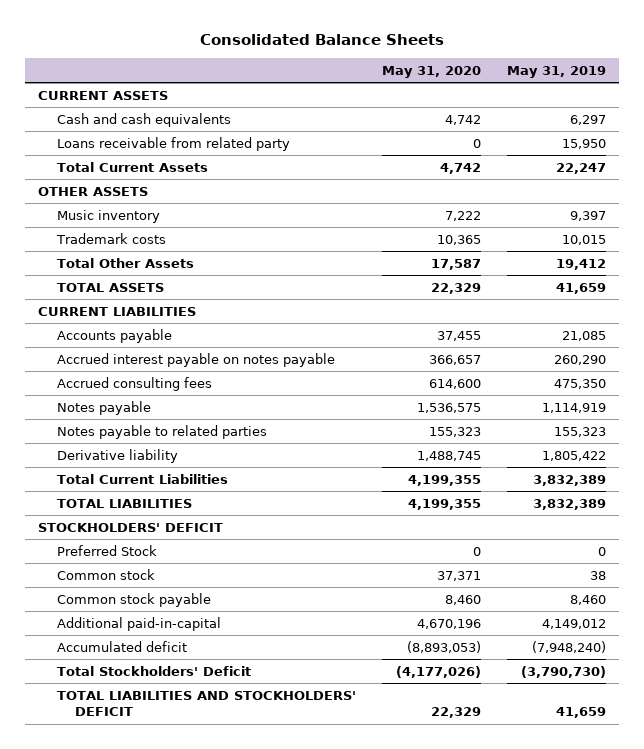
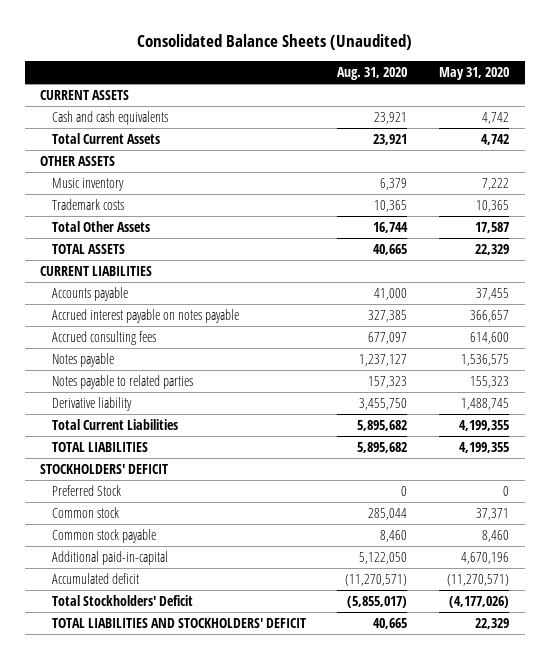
- Consolidated Balance Sheets
+ Consolidated Balance Sheets (Unaudited)
- | May 31, 2020 | May 31, 2019
+ | Aug. 31, 2020 | May 31, 2020
- Loans receivable from related party | 0 | 15,950
- Accumulated deficit | (8,893,053) | (7,948,240)
+ Accumulated deficit | (11,270,571) | (11,270,571)

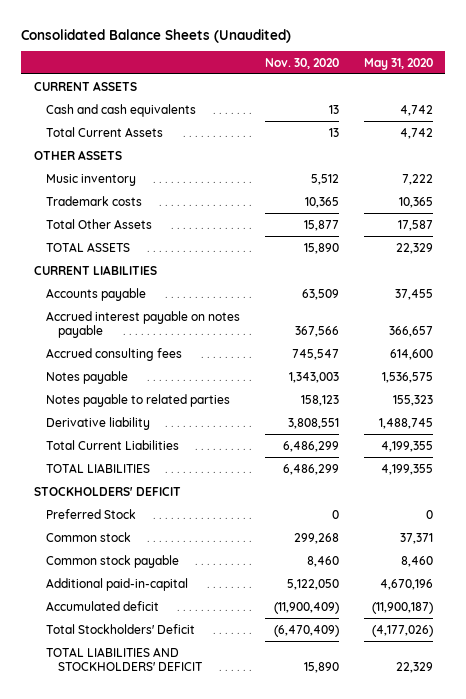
- | Aug. 31, 2020 | May 31, 2020
+ | Nov. 30, 2020 | May 31, 2020
- Accumulated deficit | (11,270,571) | (11,270,571)
+ Accumulated deficit | (11,900,409) | (11,900,187)

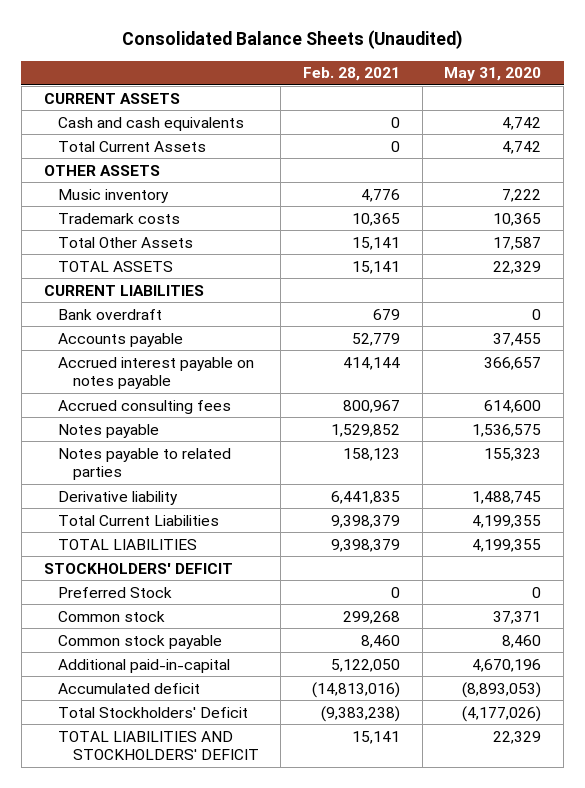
- | Nov. 30, 2020 | May 31, 2020
+ | Feb. 28, 2021 | May 31, 2020
+ Bank overdraft | 679 | 0
- Accumulated deficit | (11,900,409) | (11,900,187)
+ Accumulated deficit | (14,813,016) | (8,893,053)

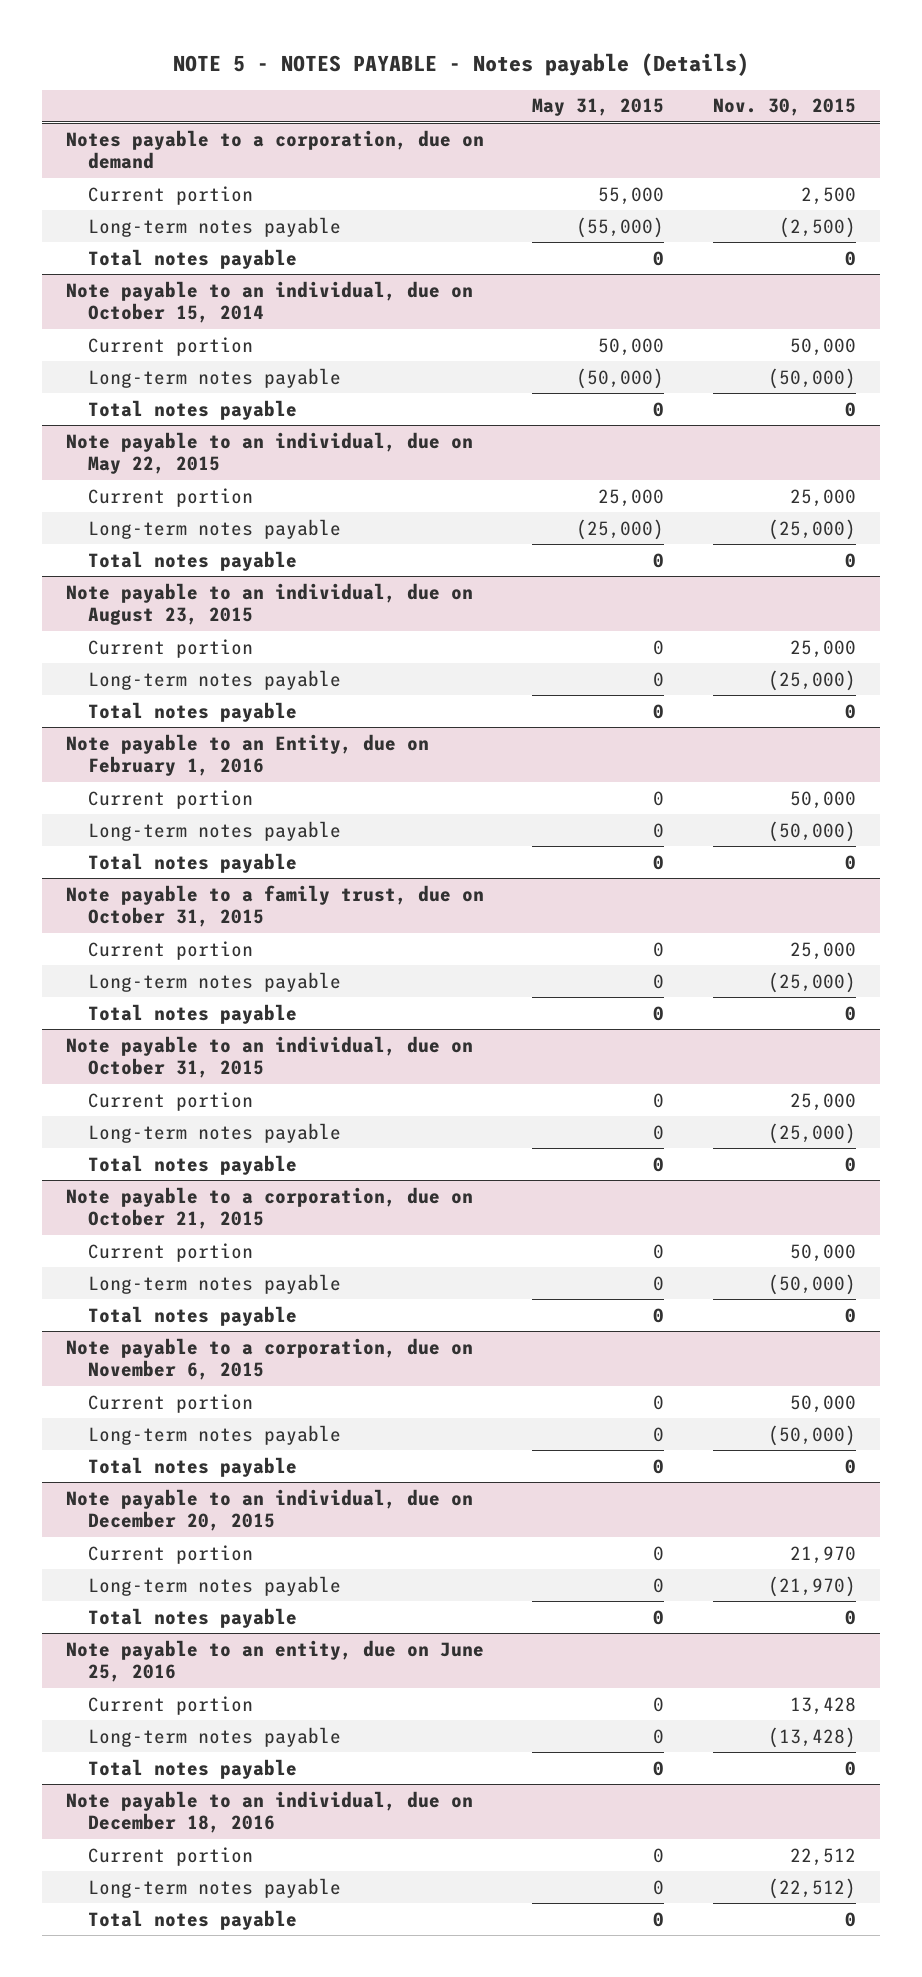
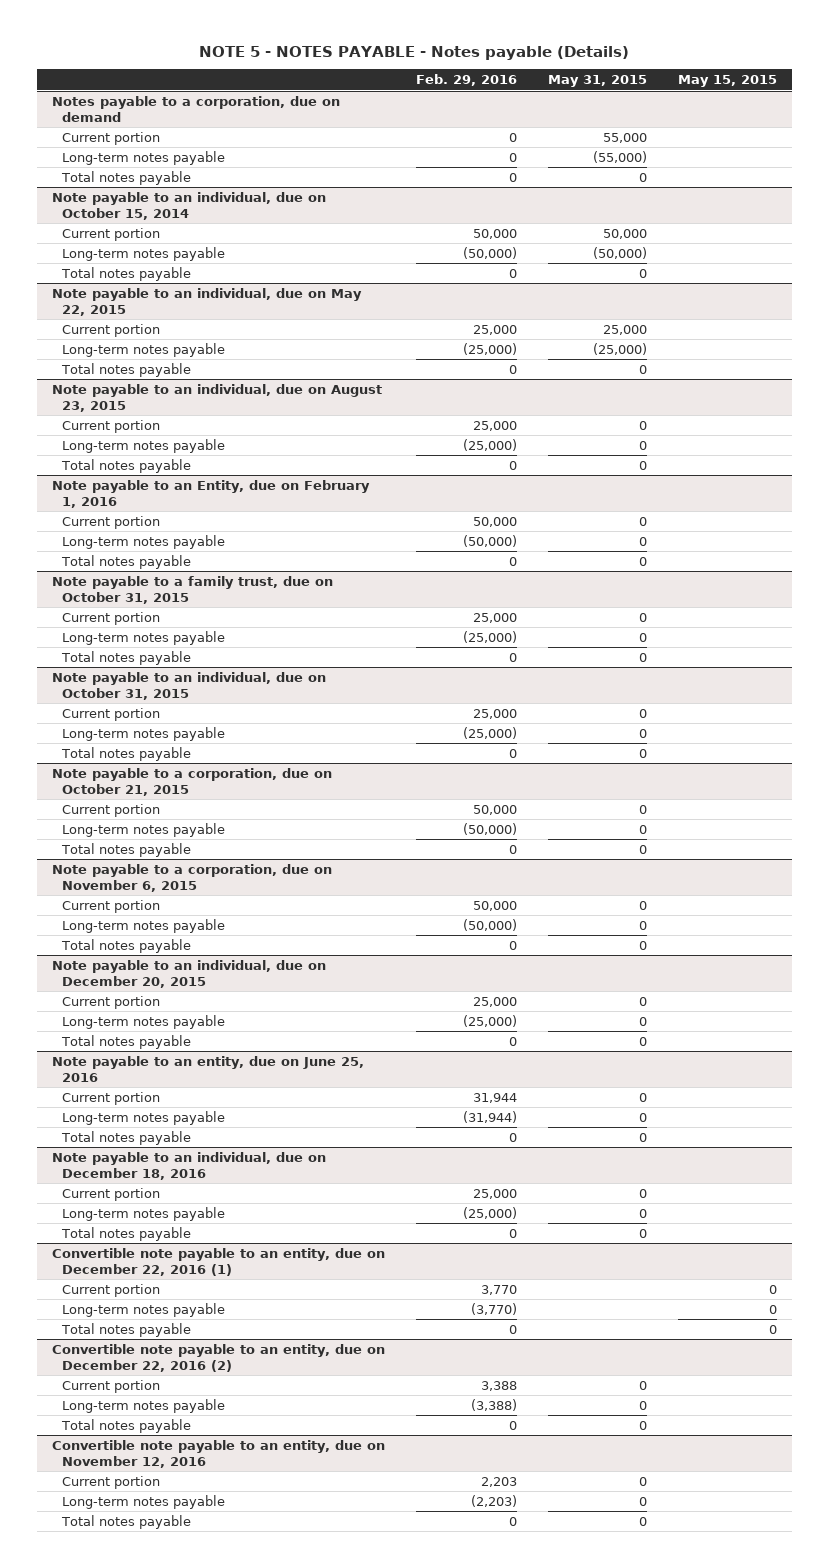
- | May 31, 2015 | Nov. 30, 2015
+ | Feb. 29, 2016 | May 31, 2015 | May 15, 2015
+ Convertible note payable to an entity, due on December 22, 2016 (1)
+ Current portion | 3,770 | | 0
+ Long-term notes payable | (3,770) | | 0
+ Total notes payable | 0 | | 0
+ Convertible note payable to an entity, due on December 22, 2016 (2)
+ Current portion | 3,388 | 0 |
+ Long-term notes payable | (3,388) | 0 |
+ Total notes payable | 0 | 0 |
+ Convertible note payable to an entity, due on November 12, 2016
+ Current portion | 2,203 | 0 |
+ Long-term notes payable | (2,203) | 0 |
+ Total notes payable | 0 | 0 |

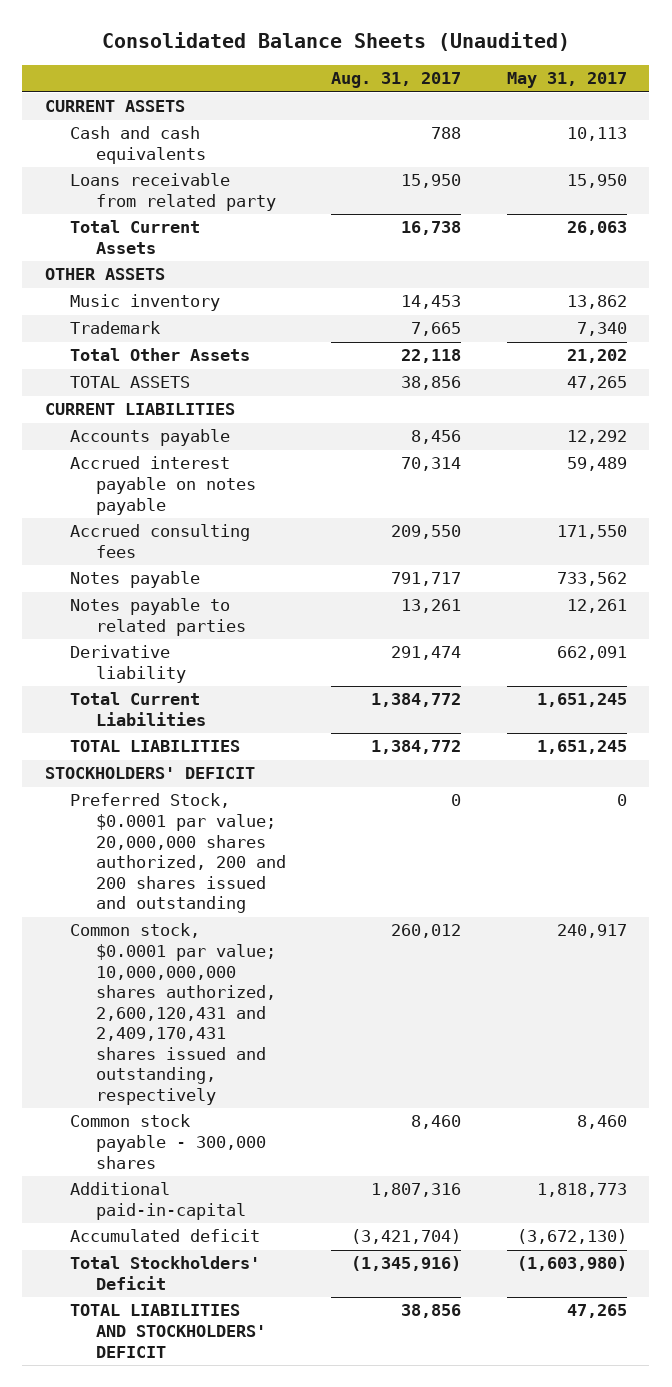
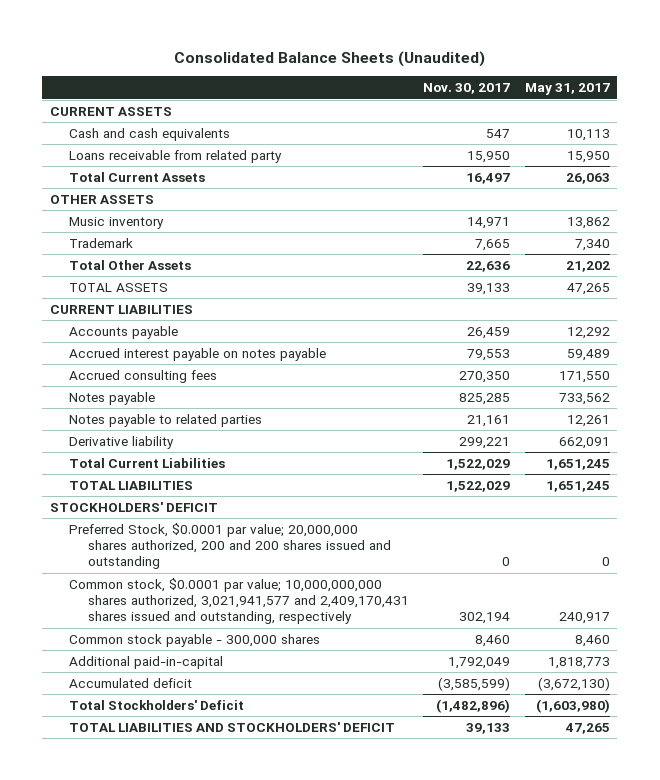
- | Aug. 31, 2017 | May 31, 2017
+ | Nov. 30, 2017 | May 31, 2017
- Common stock, $0.0001 par value; 10,000,000,000 shares authorized, 2,600,120,431 and 2,409,170,431 shares issued and outstanding, respectively | 260,012 | 240,917
+ Common stock, $0.0001 par value; 10,000,000,000 shares authorized, 3,021,941,577 and 2,409,170,431 shares issued and outstanding, respectively | 302,194 | 240,917

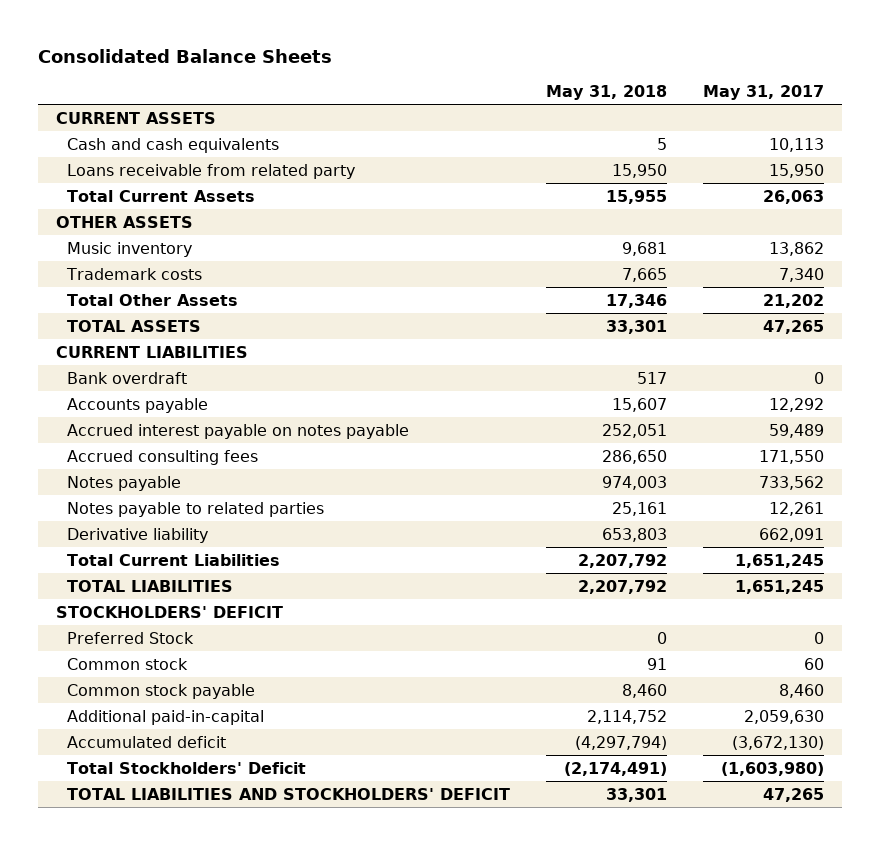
- Consolidated Balance Sheets (Unaudited)
+ Consolidated Balance Sheets
- | Nov. 30, 2017 | May 31, 2017
+ | May 31, 2018 | May 31, 2017
- Trademark | 7,665 | 7,340
+ Trademark costs | 7,665 | 7,340
+ Bank overdraft | 517 | 0
- Preferred Stock, $0.0001 par value; 20,000,000 shares authorized, 200 and 200 shares issued and outstanding | 0 | 0
- Common stock, $0.0001 par value; 10,000,000,000 shares authorized, 3,021,941,577 and 2,409,170,431 shares issued and outstanding, respectively | 302,194 | 240,917
- Common stock payable - 300,000 shares | 8,460 | 8,460
- Additional paid-in-capital | 1,792,049 | 1,818,773
+ Preferred Stock | 0 | 0
+ Common stock | 91 | 60
+ Common stock payable | 8,460 | 8,460
+ Additional paid-in-capital | 2,114,752 | 2,059,630

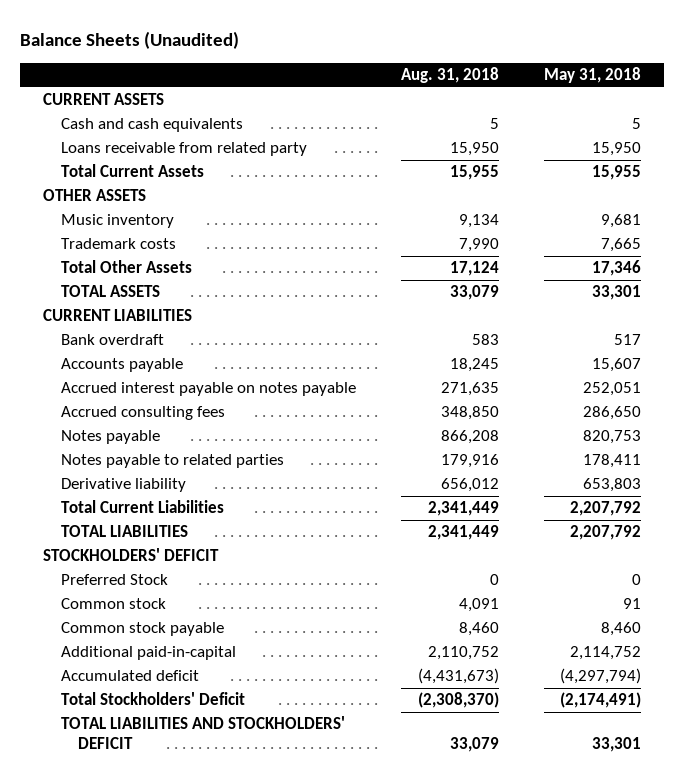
- Consolidated Balance Sheets
+ Balance Sheets (Unaudited)
- | May 31, 2018 | May 31, 2017
+ | Aug. 31, 2018 | May 31, 2018
- Notes payable | 974,003 | 733,562
- Notes payable to related parties | 25,161 | 12,261
+ Notes payable | 866,208 | 820,753
+ Notes payable to related parties | 179,916 | 178,411

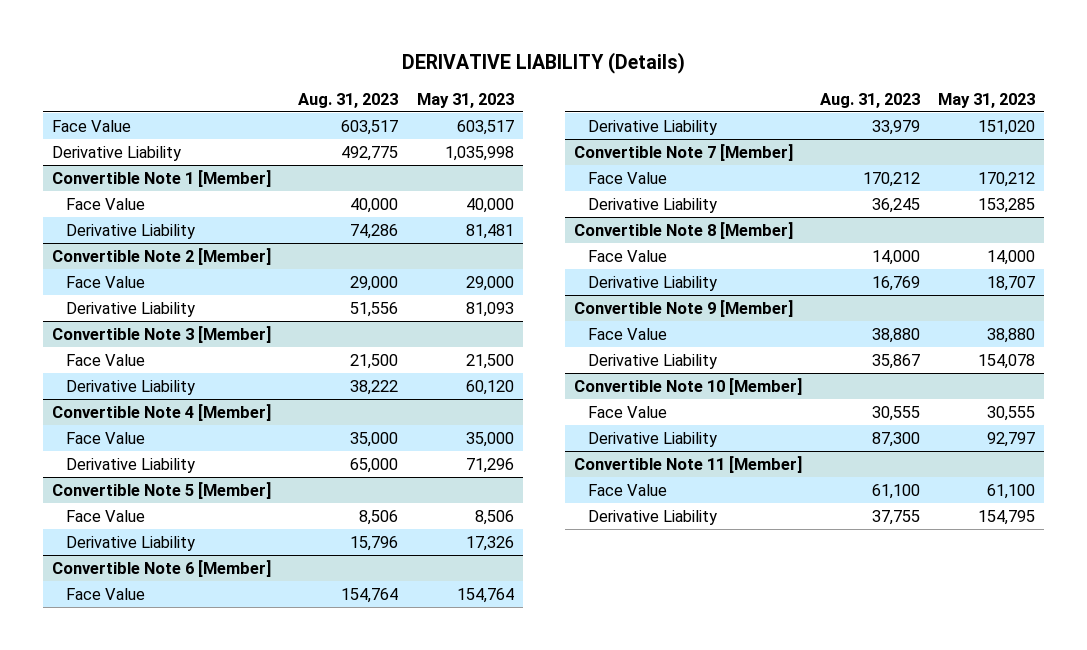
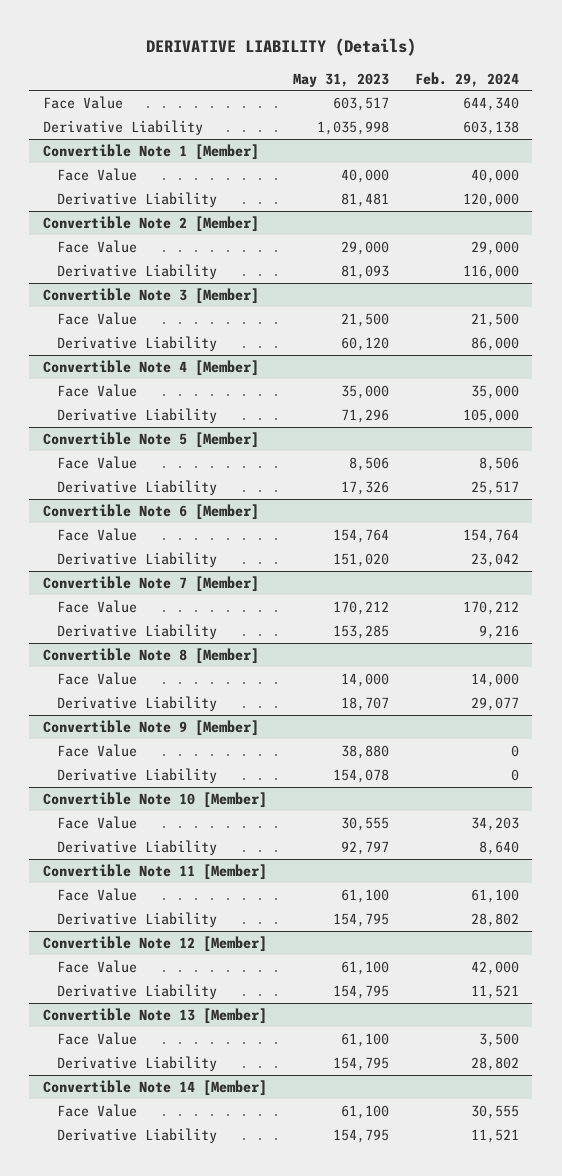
- | Aug. 31, 2023 | May 31, 2023
+ | May 31, 2023 | Feb. 29, 2024
+ Convertible Note 12 [Member]
+ Face Value | 61,100 | 42,000
+ Derivative Liability | 154,795 | 11,521
+ Convertible Note 13 [Member]
+ Face Value | 61,100 | 3,500
+ Derivative Liability | 154,795 | 28,802
+ Convertible Note 14 [Member]
+ Face Value | 61,100 | 30,555
+ Derivative Liability | 154,795 | 11,521

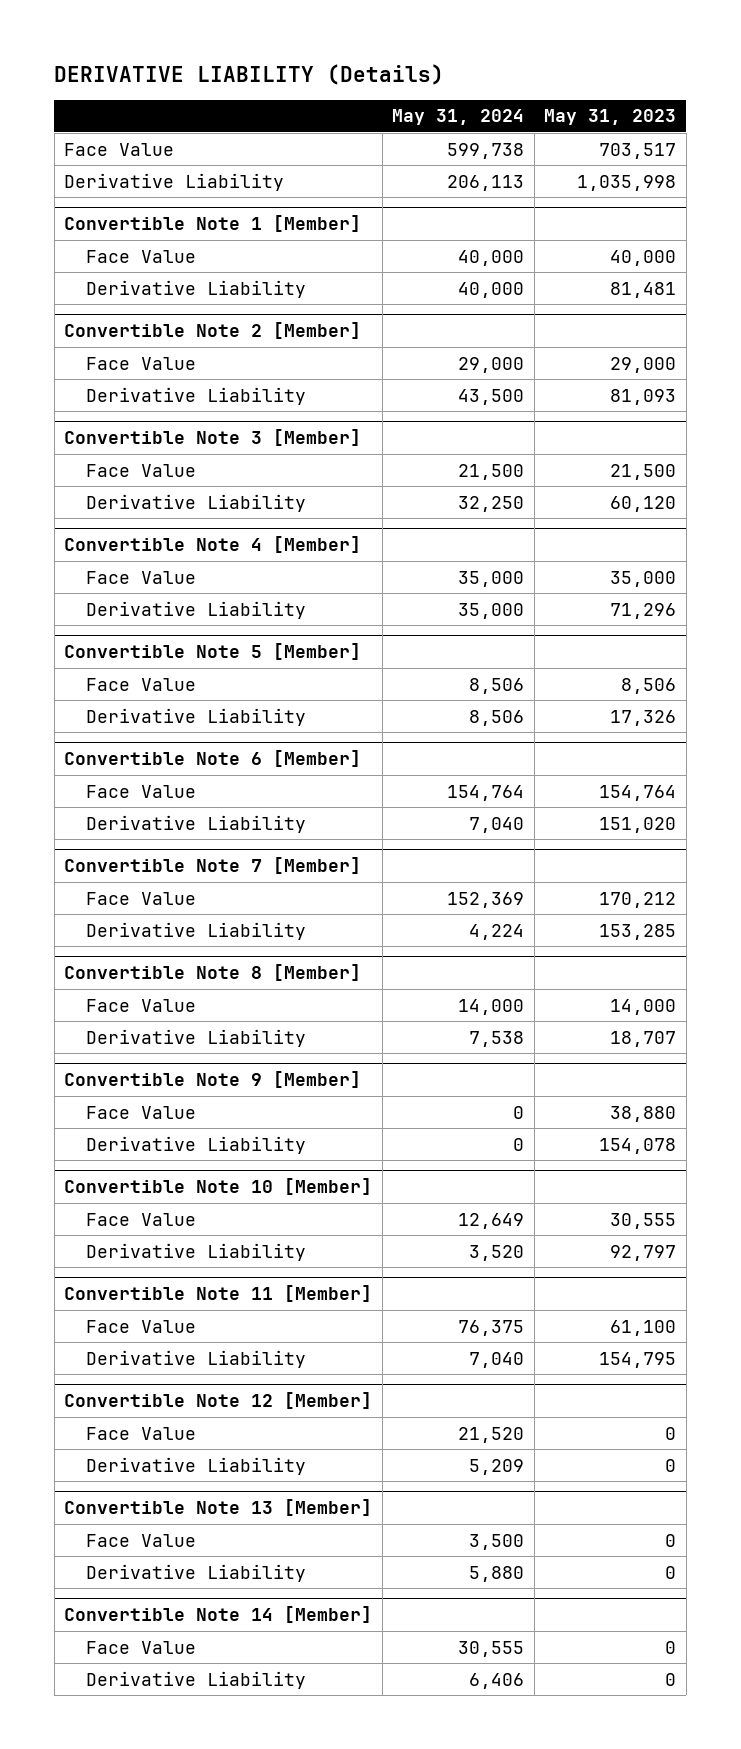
- | May 31, 2023 | Feb. 29, 2024
+ | May 31, 2024 | May 31, 2023
- Face Value | 603,517 | 644,340
+ Face Value | 599,738 | 703,517
@ Convertible Note 12 [Member]
- Face Value | 61,100 | 42,000
- Derivative Liability | 154,795 | 11,521
+ Face Value | 21,520 | 0
+ Derivative Liability | 5,209 | 0
@ Convertible Note 13 [Member]
- Face Value | 61,100 | 3,500
- Derivative Liability | 154,795 | 28,802
+ Face Value | 3,500 | 0
+ Derivative Liability | 5,880 | 0
@ Convertible Note 14 [Member]
- Face Value | 61,100 | 30,555
- Derivative Liability | 154,795 | 11,521
+ Face Value | 30,555 | 0
+ Derivative Liability | 6,406 | 0

